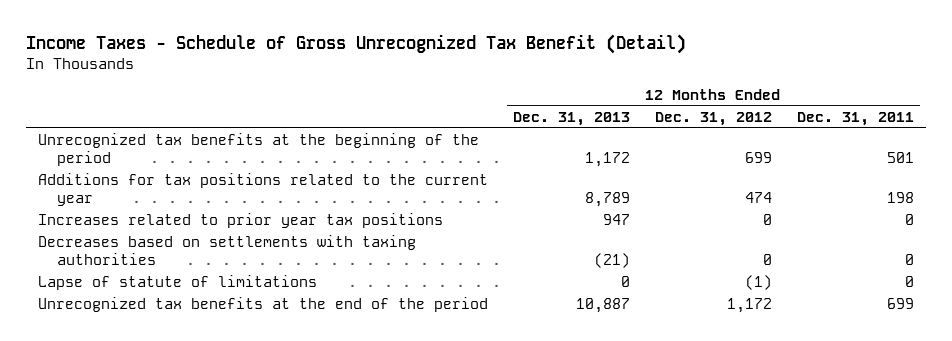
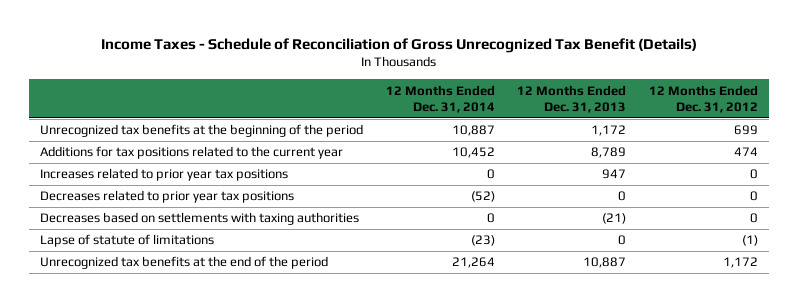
- Income Taxes - Schedule of Gross Unrecognized Tax Benefit (Detail)
+ Income Taxes - Schedule of Reconciliation of Gross Unrecognized Tax Benefit (Details)
- | 12 Months Ended Dec. 31, 2013 | 12 Months Ended Dec. 31, 2012 | 12 Months Ended Dec. 31, 2011
+ | 12 Months Ended Dec. 31, 2014 | 12 Months Ended Dec. 31, 2013 | 12 Months Ended Dec. 31, 2012
+ Decreases related to prior year tax positions | (52) | 0 | 0

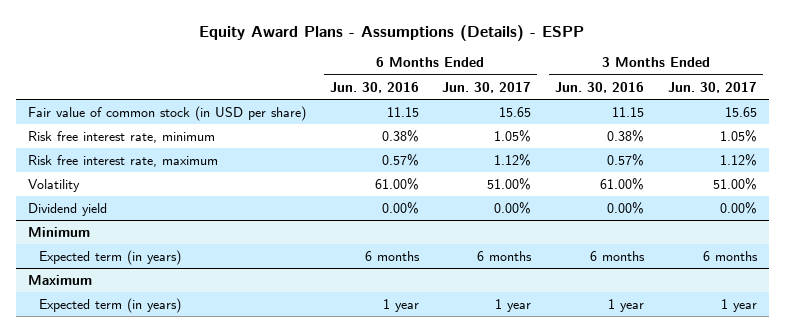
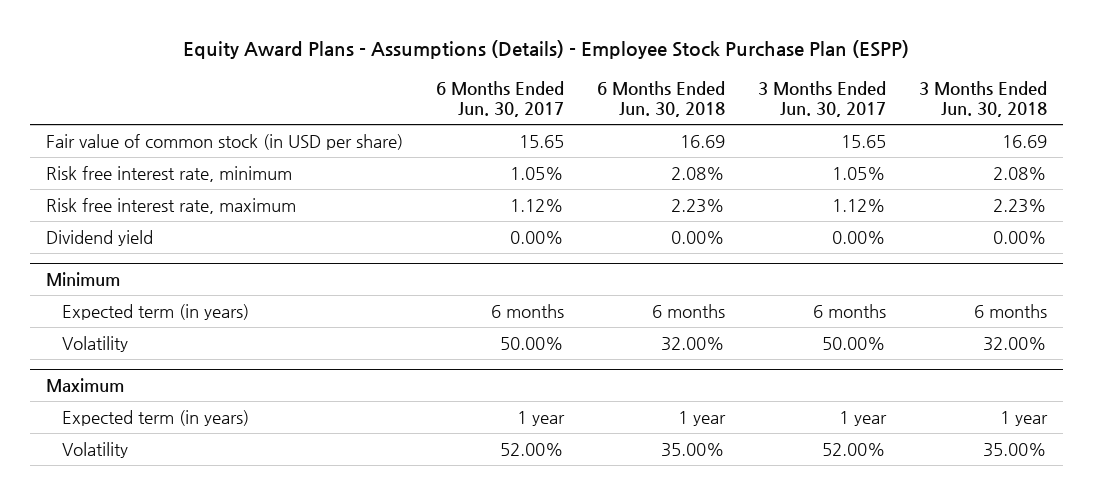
- Equity Award Plans - Assumptions (Details) - ESPP
+ Equity Award Plans - Assumptions (Details) - Employee Stock Purchase Plan (ESPP)
- | 6 Months Ended Jun. 30, 2016 | 6 Months Ended Jun. 30, 2017 | 3 Months Ended Jun. 30, 2016 | 3 Months Ended Jun. 30, 2017
+ | 6 Months Ended Jun. 30, 2017 | 6 Months Ended Jun. 30, 2018 | 3 Months Ended Jun. 30, 2017 | 3 Months Ended Jun. 30, 2018
- Volatility | 61.00% | 51.00% | 61.00% | 51.00%
@ Minimum
+ Volatility | 50.00% | 32.00% | 50.00% | 32.00%
@ Maximum
+ Volatility | 52.00% | 35.00% | 52.00% | 35.00%

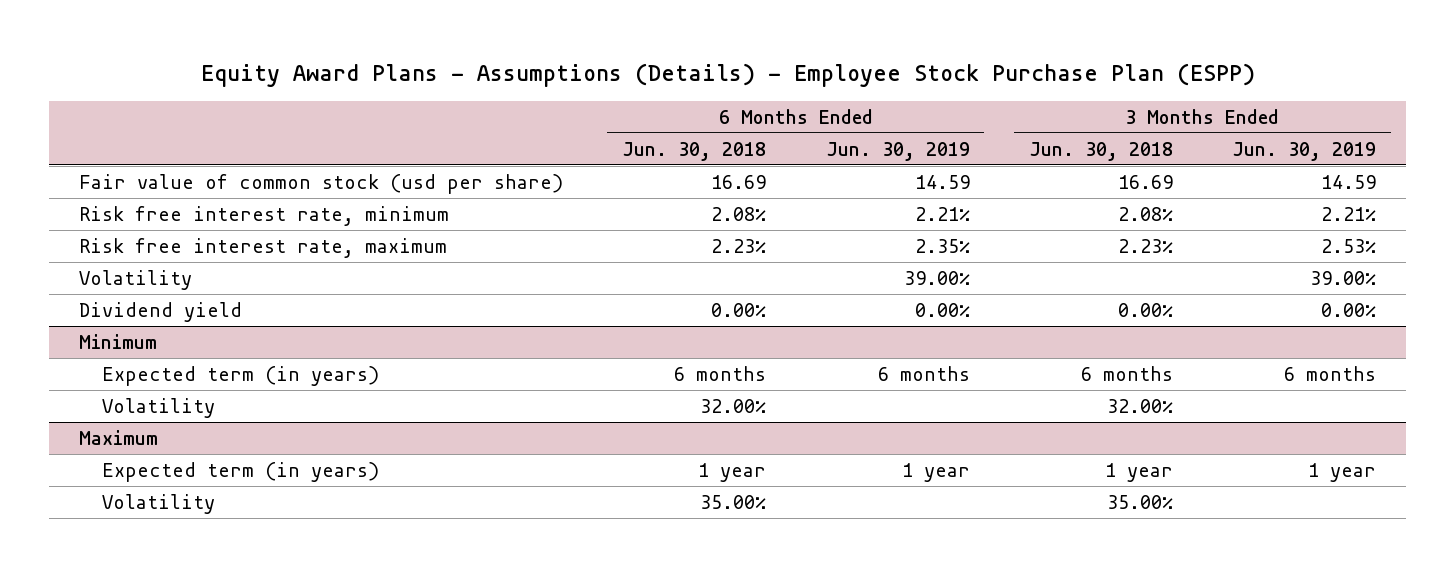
- | 6 Months Ended Jun. 30, 2017 | 6 Months Ended Jun. 30, 2018 | 3 Months Ended Jun. 30, 2017 | 3 Months Ended Jun. 30, 2018
+ | 6 Months Ended Jun. 30, 2018 | 6 Months Ended Jun. 30, 2019 | 3 Months Ended Jun. 30, 2018 | 3 Months Ended Jun. 30, 2019
- Fair value of common stock (in USD per share) | 15.65 | 16.69 | 15.65 | 16.69
+ Fair value of common stock (usd per share) | 16.69 | 14.59 | 16.69 | 14.59
+ Volatility | | 39.00% | | 39.00%

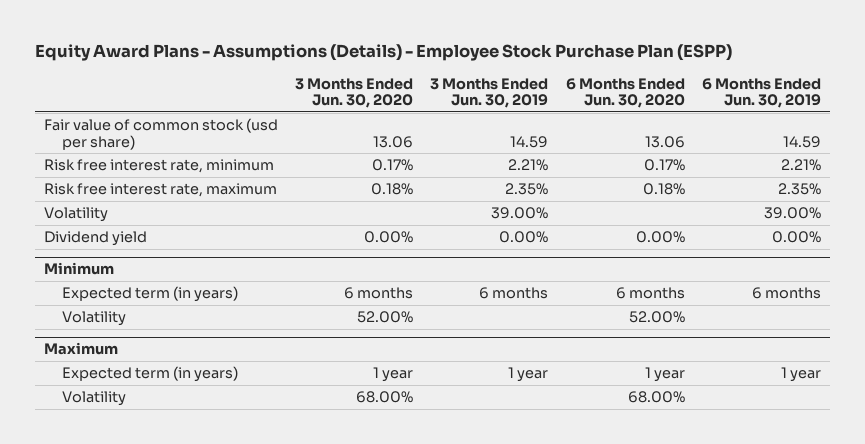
- | 6 Months Ended Jun. 30, 2018 | 6 Months Ended Jun. 30, 2019 | 3 Months Ended Jun. 30, 2018 | 3 Months Ended Jun. 30, 2019
+ | 3 Months Ended Jun. 30, 2020 | 3 Months Ended Jun. 30, 2019 | 6 Months Ended Jun. 30, 2020 | 6 Months Ended Jun. 30, 2019
- Risk free interest rate, maximum | 2.23% | 2.35% | 2.23% | 2.53%
+ Risk free interest rate, maximum | 0.18% | 2.35% | 0.18% | 2.35%

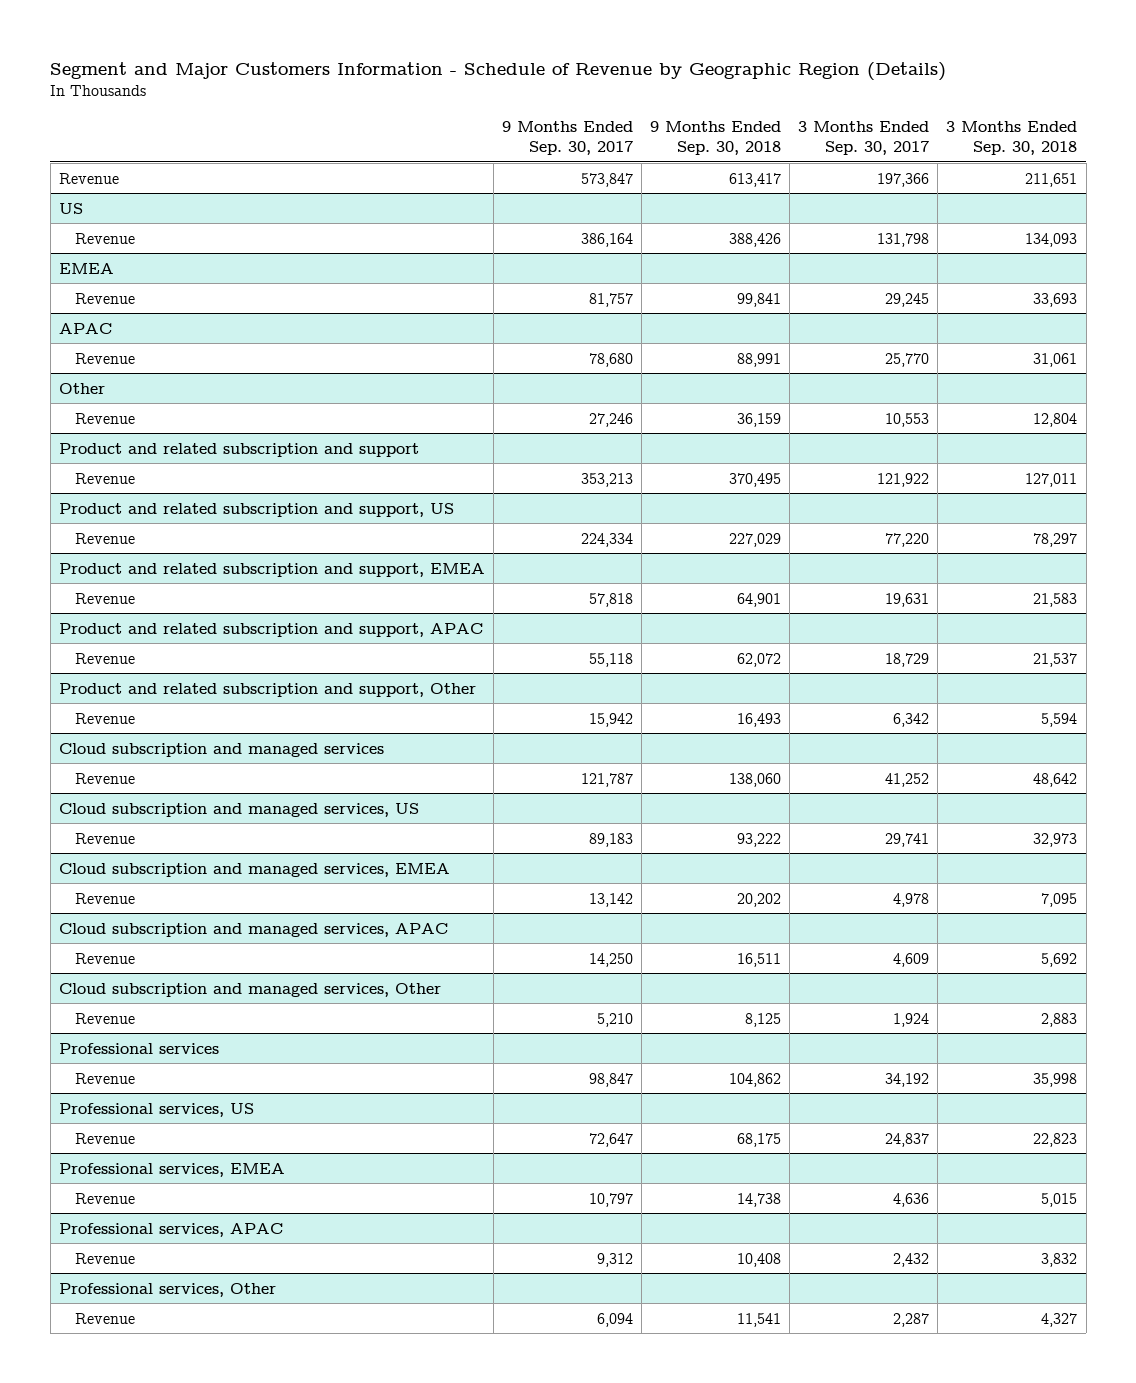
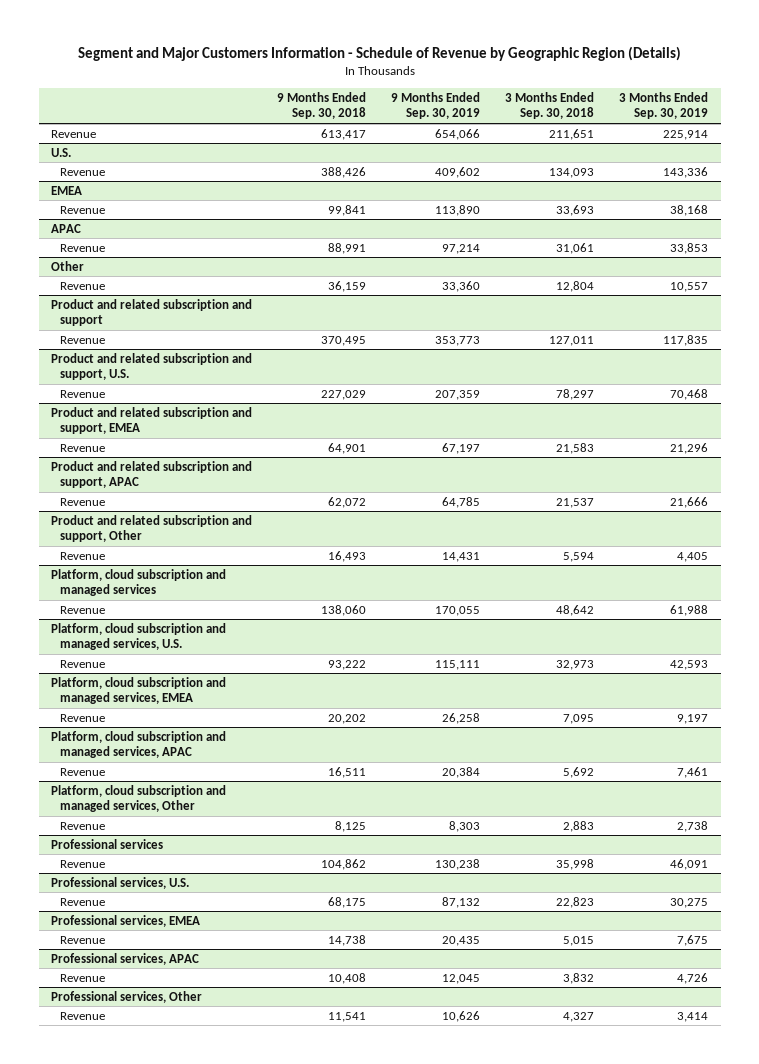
- | 9 Months Ended Sep. 30, 2017 | 9 Months Ended Sep. 30, 2018 | 3 Months Ended Sep. 30, 2017 | 3 Months Ended Sep. 30, 2018
+ | 9 Months Ended Sep. 30, 2018 | 9 Months Ended Sep. 30, 2019 | 3 Months Ended Sep. 30, 2018 | 3 Months Ended Sep. 30, 2019
- US
+ U.S.
- Product and related subscription and support, US
+ Product and related subscription and support, U.S.
- Cloud subscription and managed services
+ Platform, cloud subscription and managed services
- Cloud subscription and managed services, US
+ Platform, cloud subscription and managed services, U.S.
- Cloud subscription and managed services, EMEA
+ Platform, cloud subscription and managed services, EMEA
- Cloud subscription and managed services, APAC
+ Platform, cloud subscription and managed services, APAC
- Cloud subscription and managed services, Other
+ Platform, cloud subscription and managed services, Other
- Professional services, US
+ Professional services, U.S.

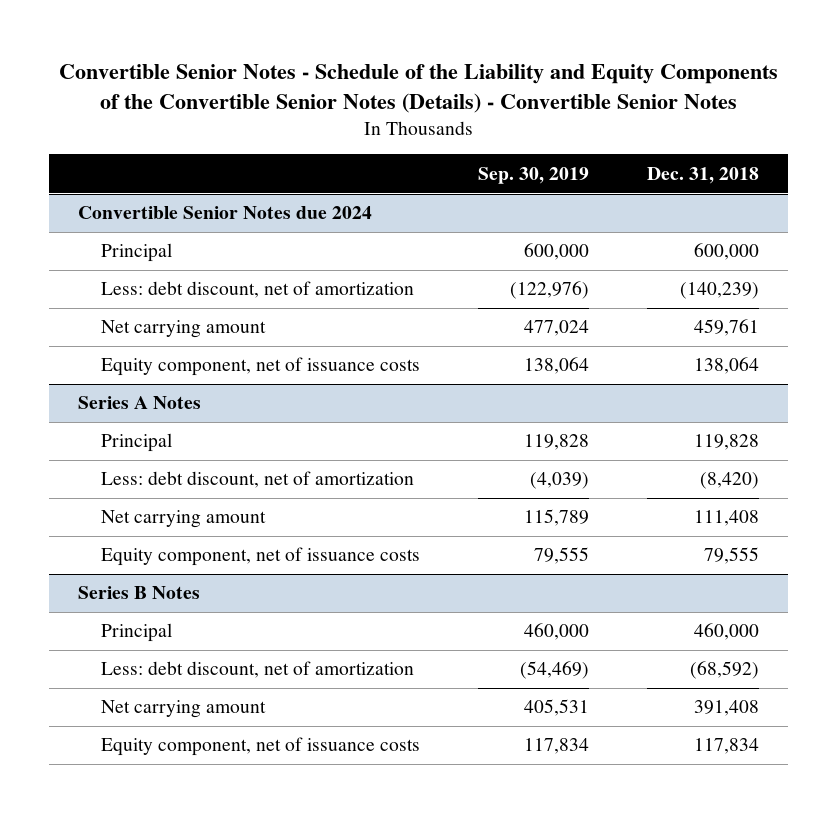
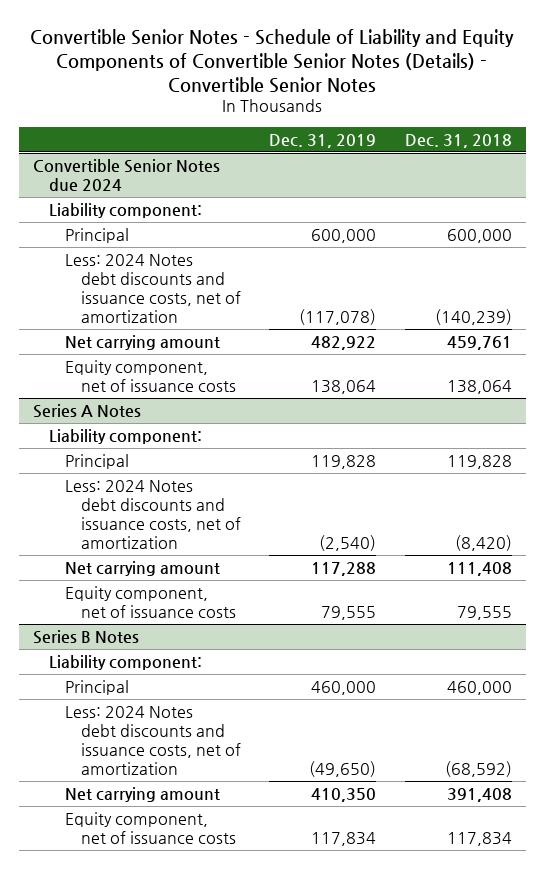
- Convertible Senior Notes - Schedule of the Liability and Equity Components of the Convertible Senior Notes (Details) - Convertible Senior Notes
+ Convertible Senior Notes - Schedule of Liability and Equity Components of Convertible Senior Notes (Details) - Convertible Senior Notes
- | Sep. 30, 2019 | Dec. 31, 2018
+ | Dec. 31, 2019 | Dec. 31, 2018
@ Convertible Senior Notes due 2024
+ Liability component:
- Less: debt discount, net of amortization | (122,976) | (140,239)
+ Less: 2024 Notes debt discounts and issuance costs, net of amortization | (117,078) | (140,239)
@ Series A Notes
+ Liability component:
- Less: debt discount, net of amortization | (4,039) | (8,420)
+ Less: 2024 Notes debt discounts and issuance costs, net of amortization | (2,540) | (8,420)
@ Series B Notes
+ Liability component:
- Less: debt discount, net of amortization | (54,469) | (68,592)
+ Less: 2024 Notes debt discounts and issuance costs, net of amortization | (49,650) | (68,592)

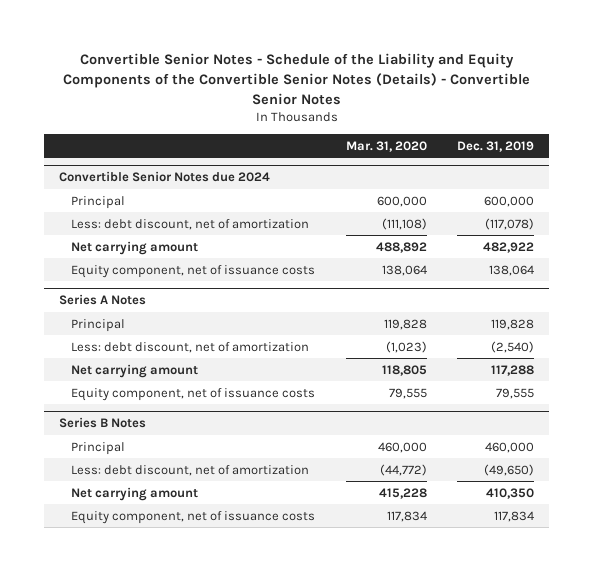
- Convertible Senior Notes - Schedule of Liability and Equity Components of Convertible Senior Notes (Details) - Convertible Senior Notes
+ Convertible Senior Notes - Schedule of the Liability and Equity Components of the Convertible Senior Notes (Details) - Convertible Senior Notes
- | Dec. 31, 2019 | Dec. 31, 2018
+ | Mar. 31, 2020 | Dec. 31, 2019
@ Convertible Senior Notes due 2024
- Liability component:
- Less: 2024 Notes debt discounts and issuance costs, net of amortization | (117,078) | (140,239)
+ Less: debt discount, net of amortization | (111,108) | (117,078)
@ Series A Notes
- Liability component:
- Less: 2024 Notes debt discounts and issuance costs, net of amortization | (2,540) | (8,420)
+ Less: debt discount, net of amortization | (1,023) | (2,540)
@ Series B Notes
- Liability component:
- Less: 2024 Notes debt discounts and issuance costs, net of amortization | (49,650) | (68,592)
+ Less: debt discount, net of amortization | (44,772) | (49,650)

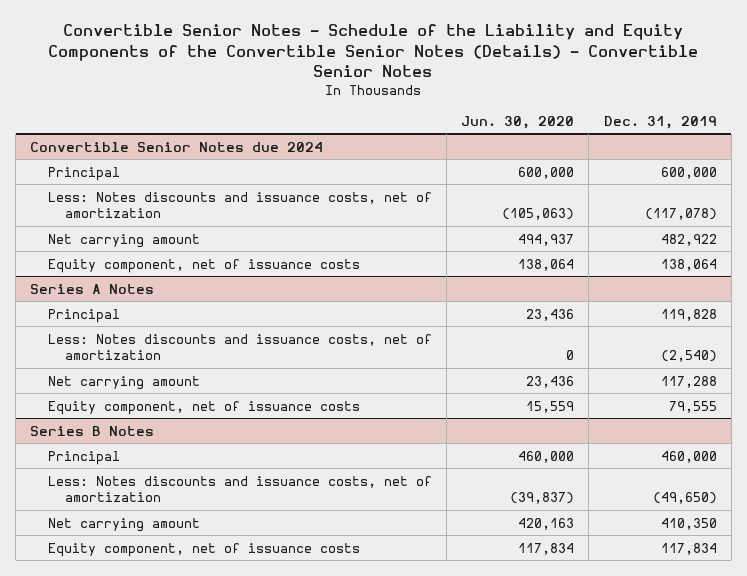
- | Mar. 31, 2020 | Dec. 31, 2019
+ | Jun. 30, 2020 | Dec. 31, 2019
@ Convertible Senior Notes due 2024
- Less: debt discount, net of amortization | (111,108) | (117,078)
+ Less: Notes discounts and issuance costs, net of amortization | (105,063) | (117,078)
@ Series A Notes
- Less: debt discount, net of amortization | (1,023) | (2,540)
+ Less: Notes discounts and issuance costs, net of amortization | 0 | (2,540)
@ Series B Notes
- Less: debt discount, net of amortization | (44,772) | (49,650)
+ Less: Notes discounts and issuance costs, net of amortization | (39,837) | (49,650)

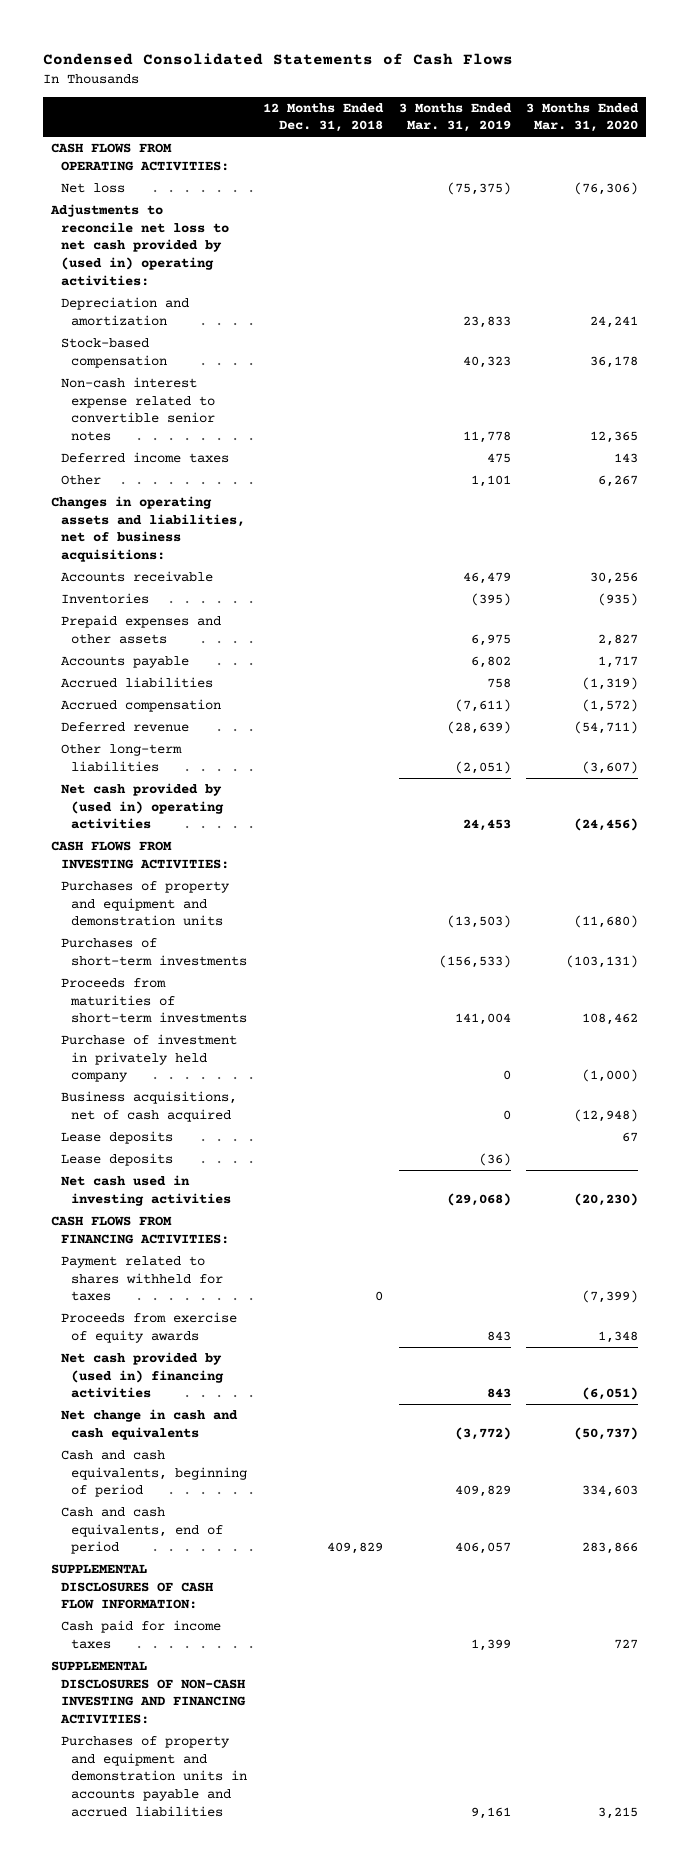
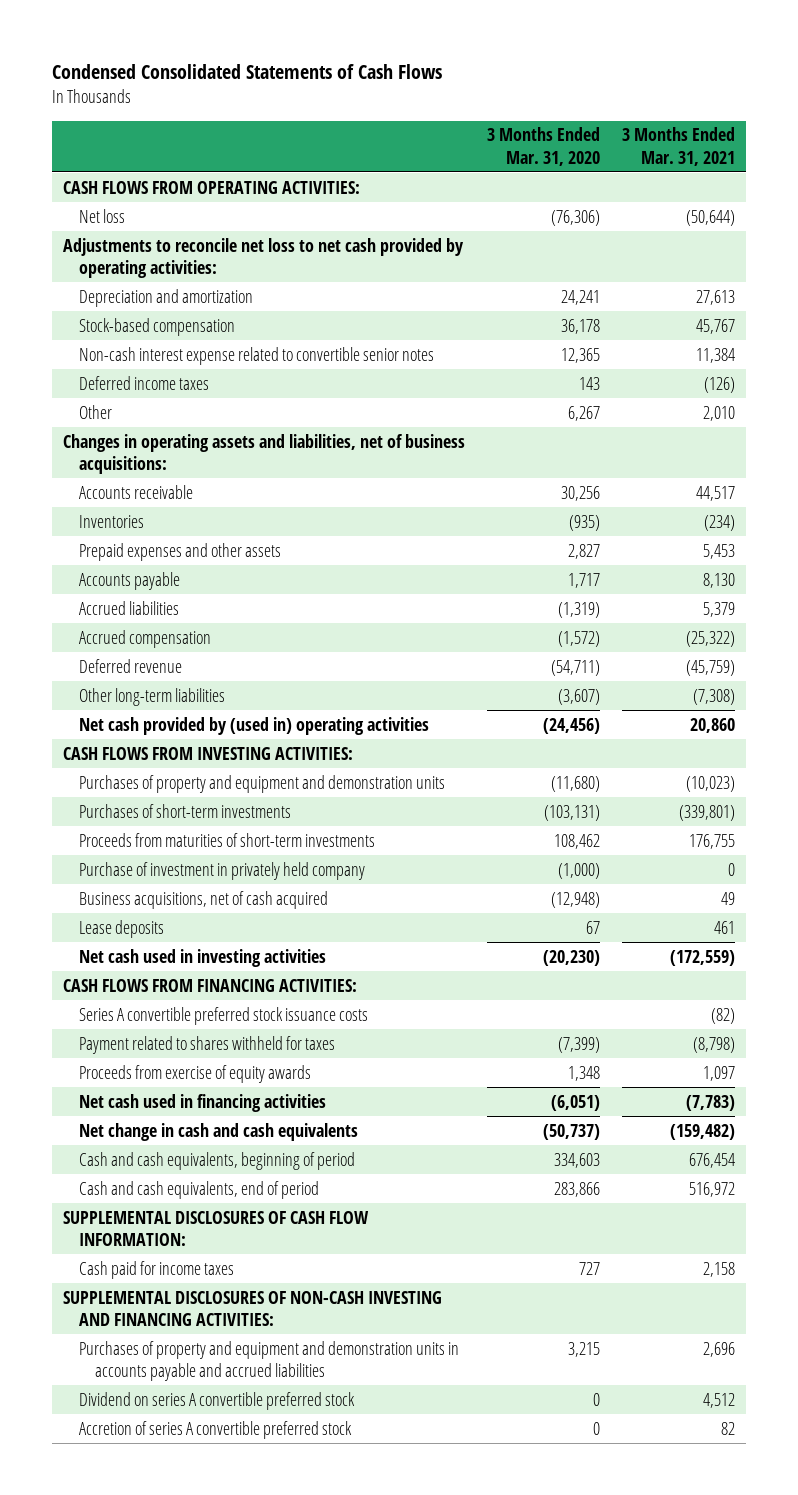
- | 12 Months Ended Dec. 31, 2018 | 3 Months Ended Mar. 31, 2019 | 3 Months Ended Mar. 31, 2020
+ | 3 Months Ended Mar. 31, 2020 | 3 Months Ended Mar. 31, 2021
- Adjustments to reconcile net loss to net cash provided by (used in) operating activities:
+ Adjustments to reconcile net loss to net cash provided by operating activities:
- Lease deposits | | (36) |
+ Series A convertible preferred stock issuance costs | | (82)
- Net cash provided by (used in) financing activities | | 843 | (6,051)
+ Net cash used in financing activities | (6,051) | (7,783)
+ Dividend on series A convertible preferred stock | 0 | 4,512
+ Accretion of series A convertible preferred stock | 0 | 82

